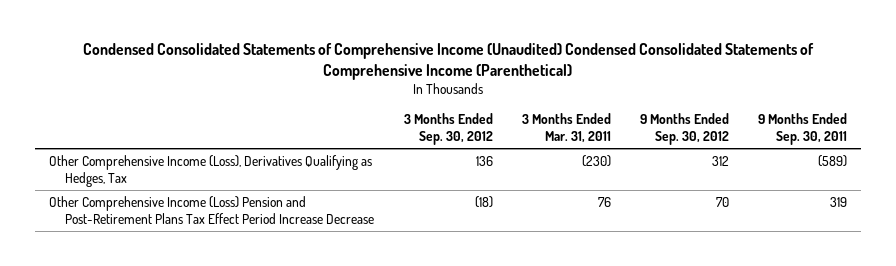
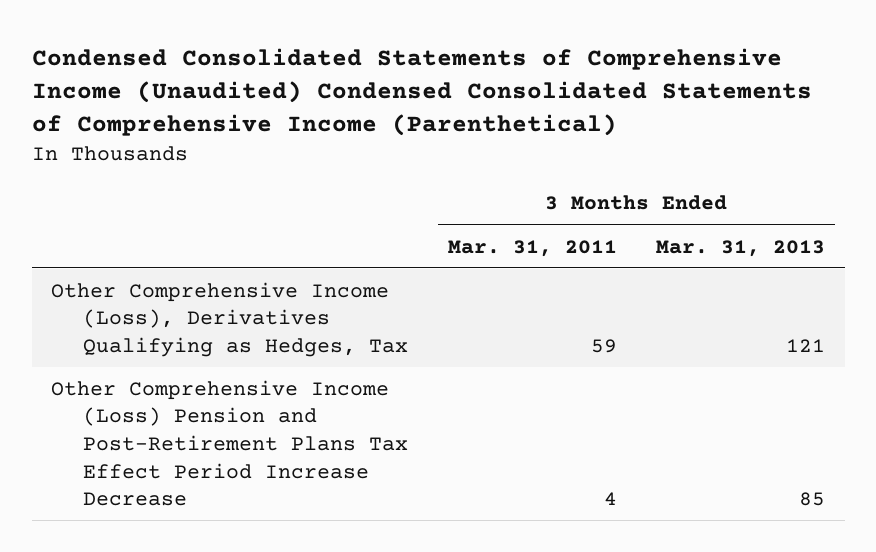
- | 3 Months Ended Sep. 30, 2012 | 3 Months Ended Mar. 31, 2011 | 9 Months Ended Sep. 30, 2012 | 9 Months Ended Sep. 30, 2011
+ | 3 Months Ended Mar. 31, 2011 | 3 Months Ended Mar. 31, 2013
- Other Comprehensive Income (Loss), Derivatives Qualifying as Hedges, Tax | 136 | (230) | 312 | (589)
- Other Comprehensive Income (Loss) Pension and Post-Retirement Plans Tax Effect Period Increase Decrease | (18) | 76 | 70 | 319
+ Other Comprehensive Income (Loss), Derivatives Qualifying as Hedges, Tax | 59 | 121
+ Other Comprehensive Income (Loss) Pension and Post-Retirement Plans Tax Effect Period Increase Decrease | 4 | 85

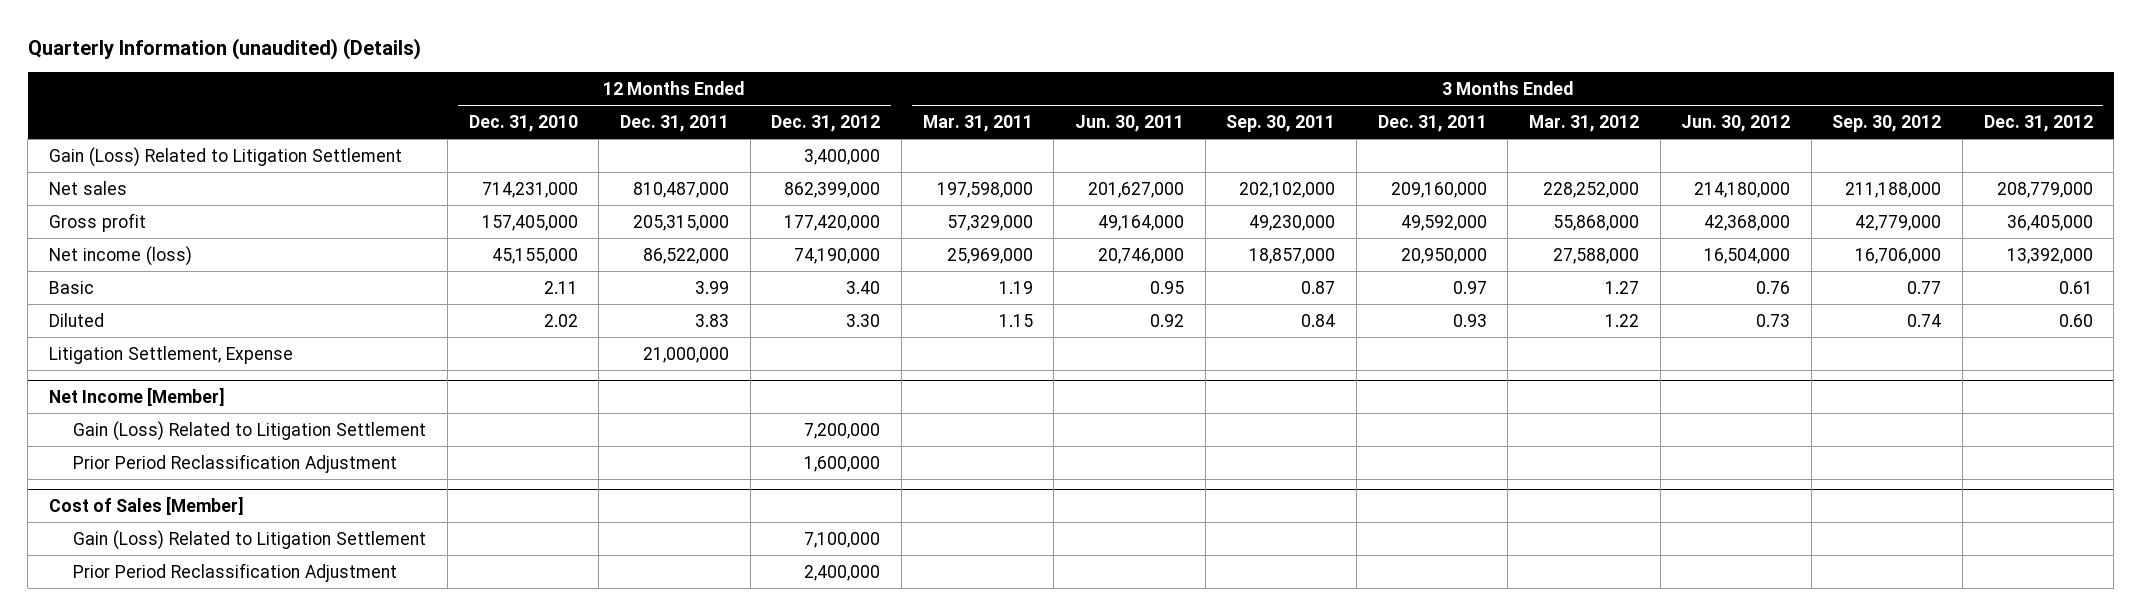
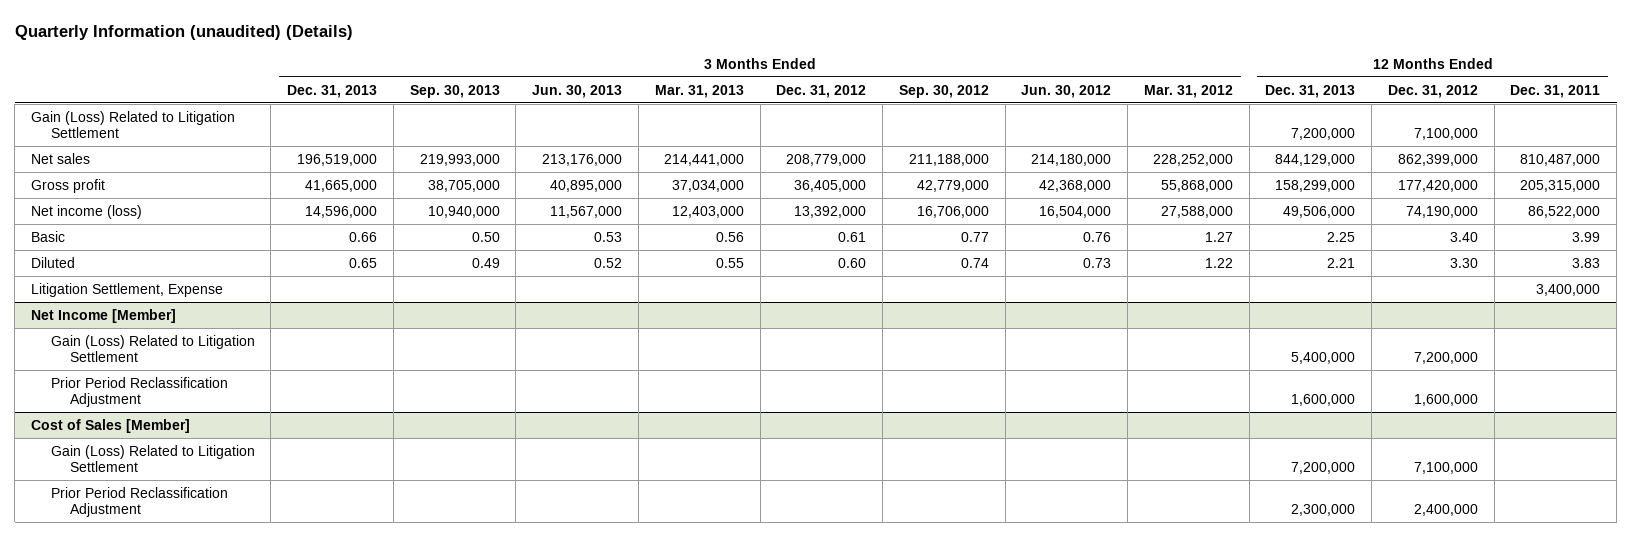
- | 12 Months Ended Dec. 31, 2010 | 12 Months Ended Dec. 31, 2011 | 12 Months Ended Dec. 31, 2012 | 3 Months Ended Mar. 31, 2011 | 3 Months Ended Jun. 30, 2011 | 3 Months Ended Sep. 30, 2011 | 3 Months Ended Dec. 31, 2011 | 3 Months Ended Mar. 31, 2012 | 3 Months Ended Jun. 30, 2012 | 3 Months Ended Sep. 30, 2012 | 3 Months Ended Dec. 31, 2012
+ | 3 Months Ended Dec. 31, 2013 | 3 Months Ended Sep. 30, 2013 | 3 Months Ended Jun. 30, 2013 | 3 Months Ended Mar. 31, 2013 | 3 Months Ended Dec. 31, 2012 | 3 Months Ended Sep. 30, 2012 | 3 Months Ended Jun. 30, 2012 | 3 Months Ended Mar. 31, 2012 | 12 Months Ended Dec. 31, 2013 | 12 Months Ended Dec. 31, 2012 | 12 Months Ended Dec. 31, 2011
- Gain (Loss) Related to Litigation Settlement | | | 3,400,000 | | | | | | | |
+ Gain (Loss) Related to Litigation Settlement | | | | | | | | | 7,200,000 | 7,100,000 |
- Litigation Settlement, Expense | | 21,000,000 | | | | | | | | |
+ Litigation Settlement, Expense | | | | | | | | | | | 3,400,000

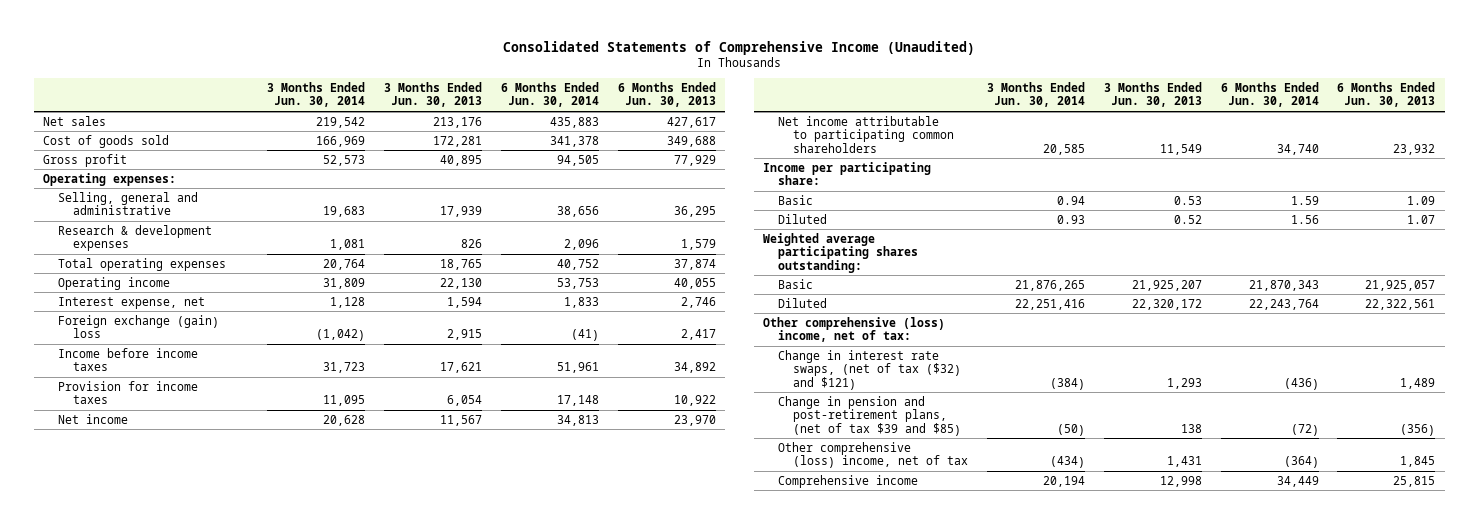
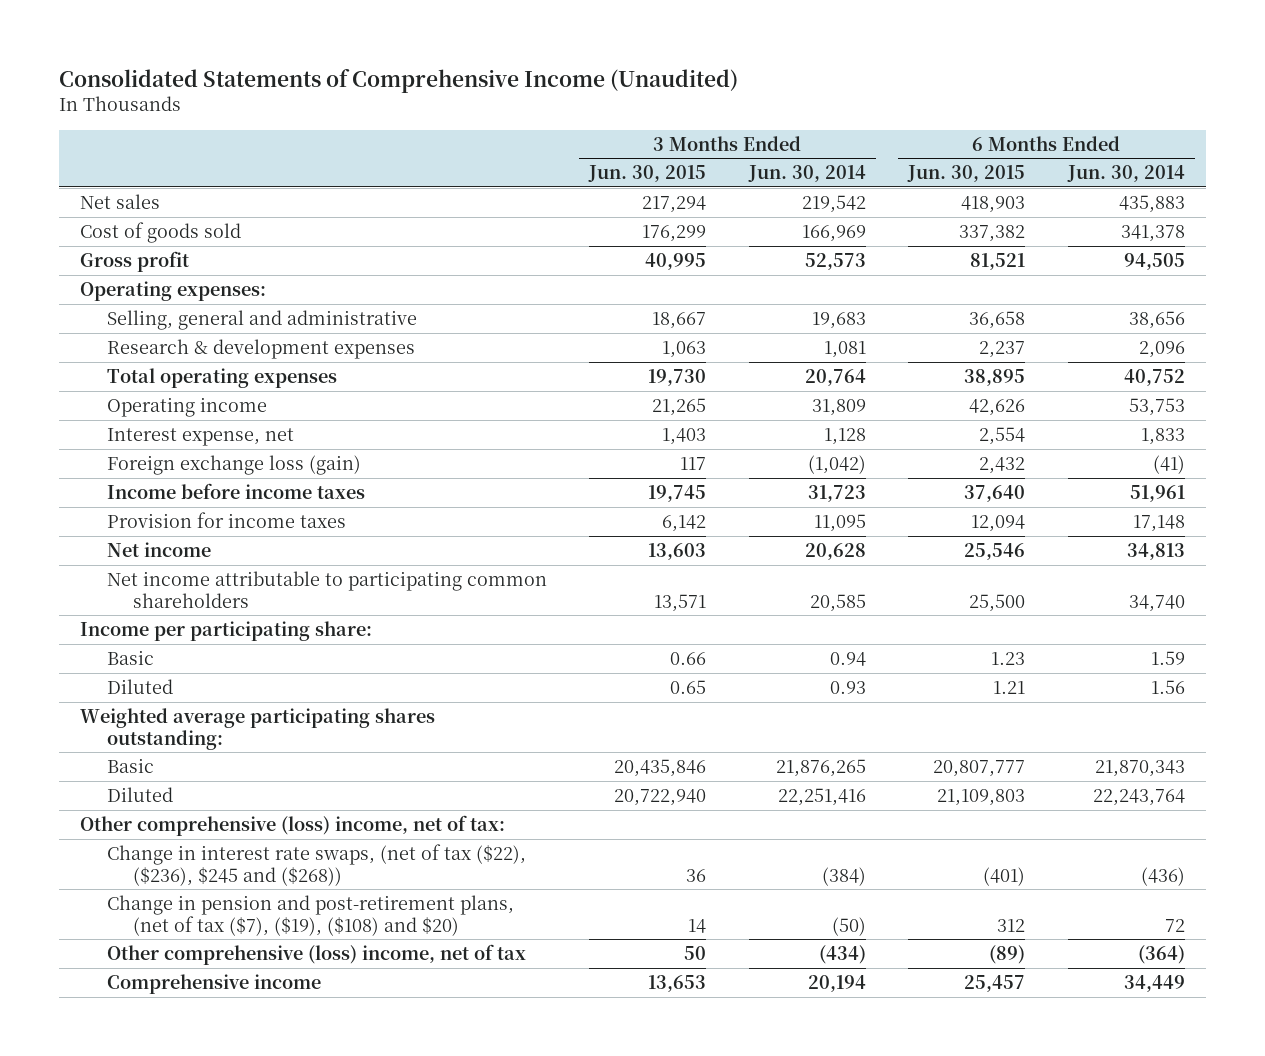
- | 3 Months Ended Jun. 30, 2014 | 3 Months Ended Jun. 30, 2013 | 6 Months Ended Jun. 30, 2014 | 6 Months Ended Jun. 30, 2013
+ | 3 Months Ended Jun. 30, 2015 | 3 Months Ended Jun. 30, 2014 | 6 Months Ended Jun. 30, 2015 | 6 Months Ended Jun. 30, 2014
- Foreign exchange (gain) loss | (1,042) | 2,915 | (41) | 2,417
+ Foreign exchange loss (gain) | 117 | (1,042) | 2,432 | (41)
- Change in interest rate swaps, (net of tax ($32) and $121) | (384) | 1,293 | (436) | 1,489
- Change in pension and post-retirement plans, (net of tax $39 and $85) | (50) | 138 | (72) | (356)
+ Change in interest rate swaps, (net of tax ($22), ($236), $245 and ($268)) | 36 | (384) | (401) | (436)
+ Change in pension and post-retirement plans, (net of tax ($7), ($19), ($108) and $20) | 14 | (50) | 312 | 72

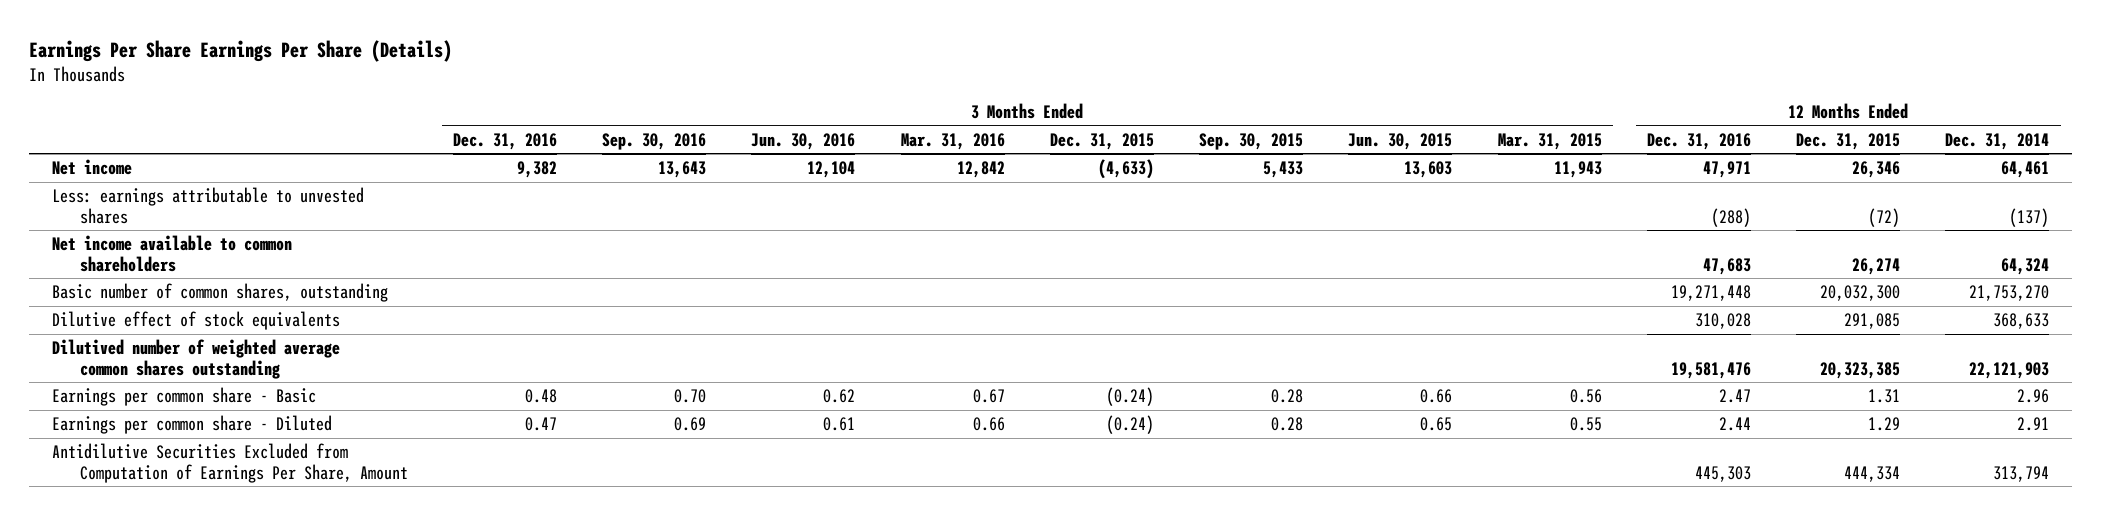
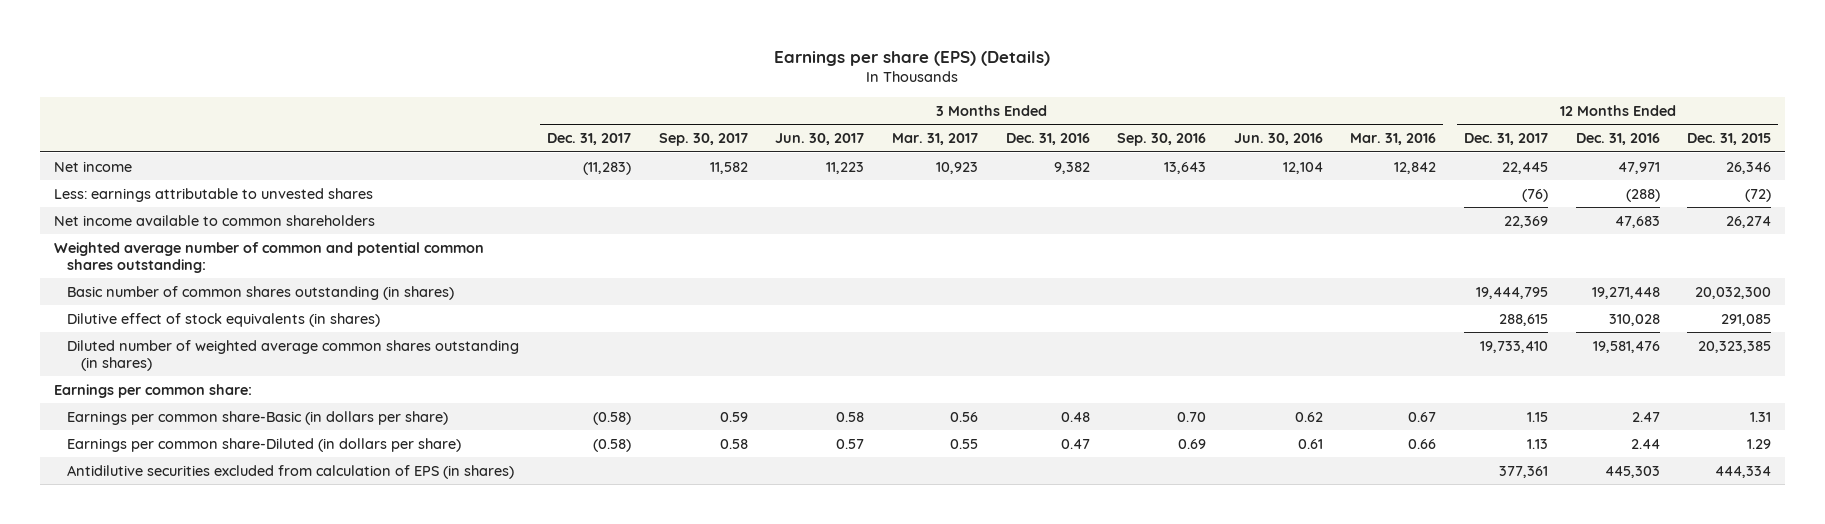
- Earnings Per Share Earnings Per Share (Details)
+ Earnings per share (EPS) (Details)
- | 3 Months Ended Dec. 31, 2016 | 3 Months Ended Sep. 30, 2016 | 3 Months Ended Jun. 30, 2016 | 3 Months Ended Mar. 31, 2016 | 3 Months Ended Dec. 31, 2015 | 3 Months Ended Sep. 30, 2015 | 3 Months Ended Jun. 30, 2015 | 3 Months Ended Mar. 31, 2015 | 12 Months Ended Dec. 31, 2016 | 12 Months Ended Dec. 31, 2015 | 12 Months Ended Dec. 31, 2014
+ | 3 Months Ended Dec. 31, 2017 | 3 Months Ended Sep. 30, 2017 | 3 Months Ended Jun. 30, 2017 | 3 Months Ended Mar. 31, 2017 | 3 Months Ended Dec. 31, 2016 | 3 Months Ended Sep. 30, 2016 | 3 Months Ended Jun. 30, 2016 | 3 Months Ended Mar. 31, 2016 | 12 Months Ended Dec. 31, 2017 | 12 Months Ended Dec. 31, 2016 | 12 Months Ended Dec. 31, 2015
- Basic number of common shares, outstanding | | | | | | | | | 19,271,448 | 20,032,300 | 21,753,270
- Dilutive effect of stock equivalents | | | | | | | | | 310,028 | 291,085 | 368,633
- Dilutived number of weighted average common shares outstanding | | | | | | | | | 19,581,476 | 20,323,385 | 22,121,903
- Earnings per common share - Basic | 0.48 | 0.70 | 0.62 | 0.67 | (0.24) | 0.28 | 0.66 | 0.56 | 2.47 | 1.31 | 2.96
- Earnings per common share - Diluted | 0.47 | 0.69 | 0.61 | 0.66 | (0.24) | 0.28 | 0.65 | 0.55 | 2.44 | 1.29 | 2.91
- Antidilutive Securities Excluded from Computation of Earnings Per Share, Amount | | | | | | | | | 445,303 | 444,334 | 313,794
+ Weighted average number of common and potential common shares outstanding:
+ Basic number of common shares outstanding (in shares) | | | | | | | | | 19,444,795 | 19,271,448 | 20,032,300
+ Dilutive effect of stock equivalents (in shares) | | | | | | | | | 288,615 | 310,028 | 291,085
+ Diluted number of weighted average common shares outstanding (in shares) | | | | | | | | | 19,733,410 | 19,581,476 | 20,323,385
+ Earnings per common share:
+ Earnings per common share-Basic (in dollars per share) | (0.58) | 0.59 | 0.58 | 0.56 | 0.48 | 0.70 | 0.62 | 0.67 | 1.15 | 2.47 | 1.31
+ Earnings per common share-Diluted (in dollars per share) | (0.58) | 0.58 | 0.57 | 0.55 | 0.47 | 0.69 | 0.61 | 0.66 | 1.13 | 2.44 | 1.29
+ Antidilutive securities excluded from calculation of EPS (in shares) | | | | | | | | | 377,361 | 445,303 | 444,334

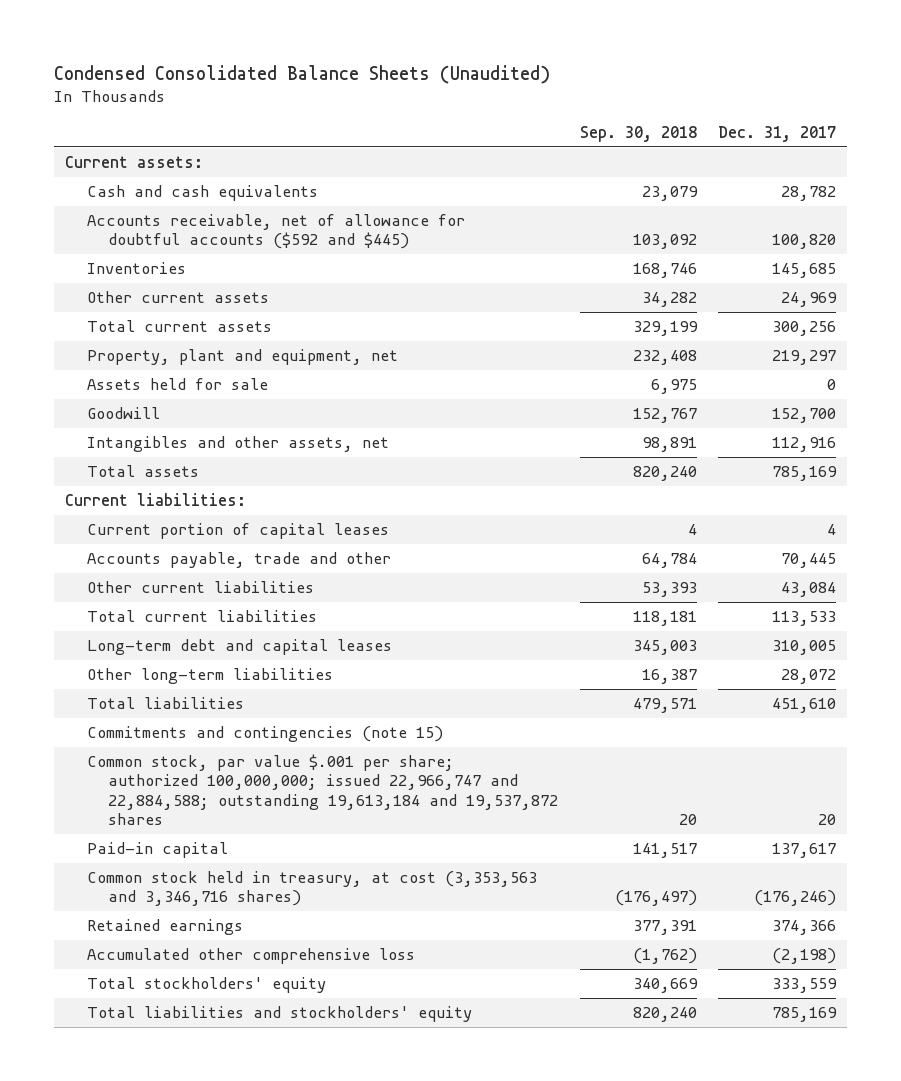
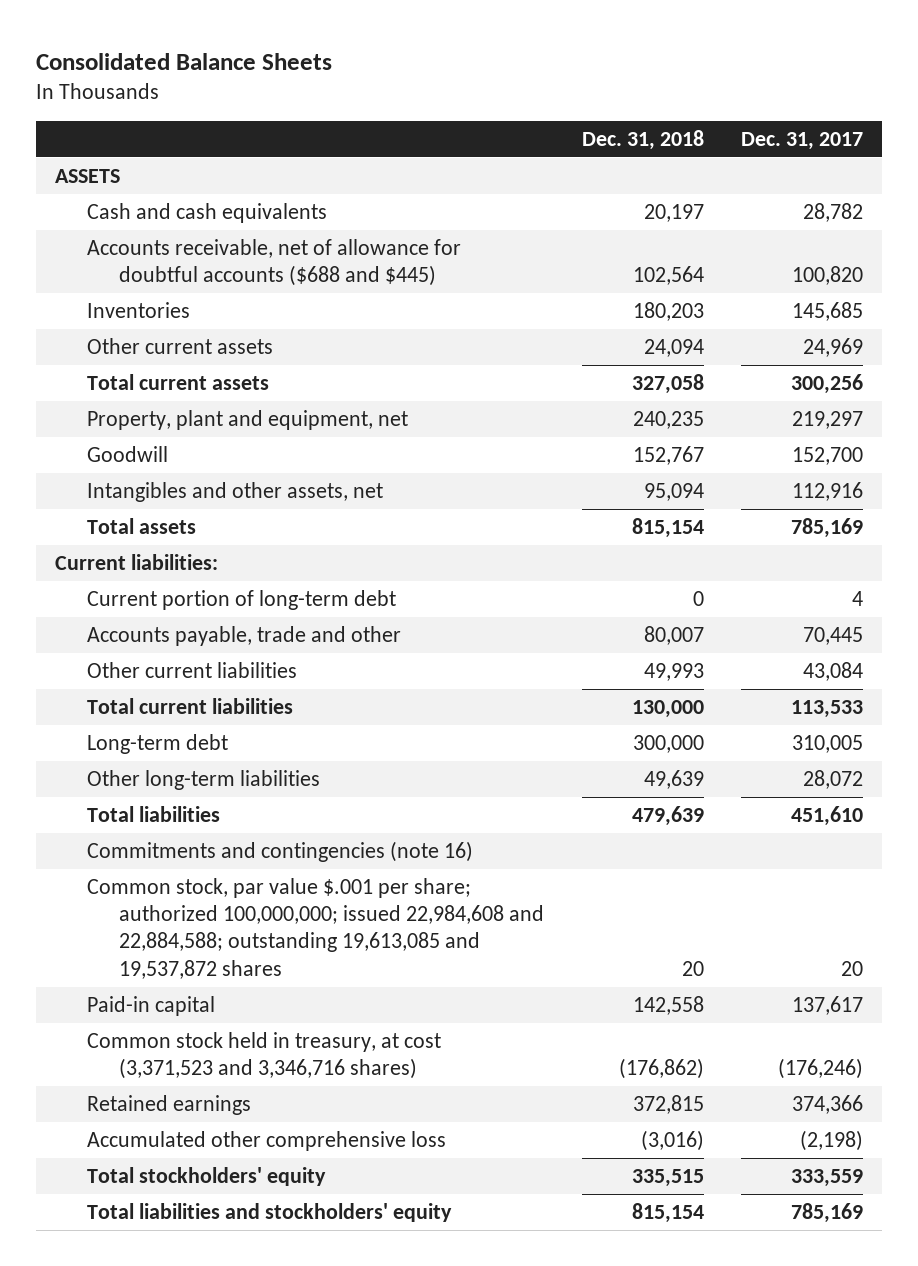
- Condensed Consolidated Balance Sheets (Unaudited)
+ Consolidated Balance Sheets
- | Sep. 30, 2018 | Dec. 31, 2017
+ | Dec. 31, 2018 | Dec. 31, 2017
- Current assets:
+ ASSETS
- Accounts receivable, net of allowance for doubtful accounts ($592 and $445) | 103,092 | 100,820
+ Accounts receivable, net of allowance for doubtful accounts ($688 and $445) | 102,564 | 100,820
- Assets held for sale | 6,975 | 0
- Current portion of capital leases | 4 | 4
+ Current portion of long-term debt | 0 | 4
- Long-term debt and capital leases | 345,003 | 310,005
+ Long-term debt | 300,000 | 310,005
- Commitments and contingencies (note 15)
- Common stock, par value $.001 per share; authorized 100,000,000; issued 22,966,747 and 22,884,588; outstanding 19,613,184 and 19,537,872 shares | 20 | 20
+ Commitments and contingencies (note 16)
+ Common stock, par value $.001 per share; authorized 100,000,000; issued 22,984,608 and 22,884,588; outstanding 19,613,085 and 19,537,872 shares | 20 | 20
- Common stock held in treasury, at cost (3,353,563 and 3,346,716 shares) | (176,497) | (176,246)
+ Common stock held in treasury, at cost (3,371,523 and 3,346,716 shares) | (176,862) | (176,246)

